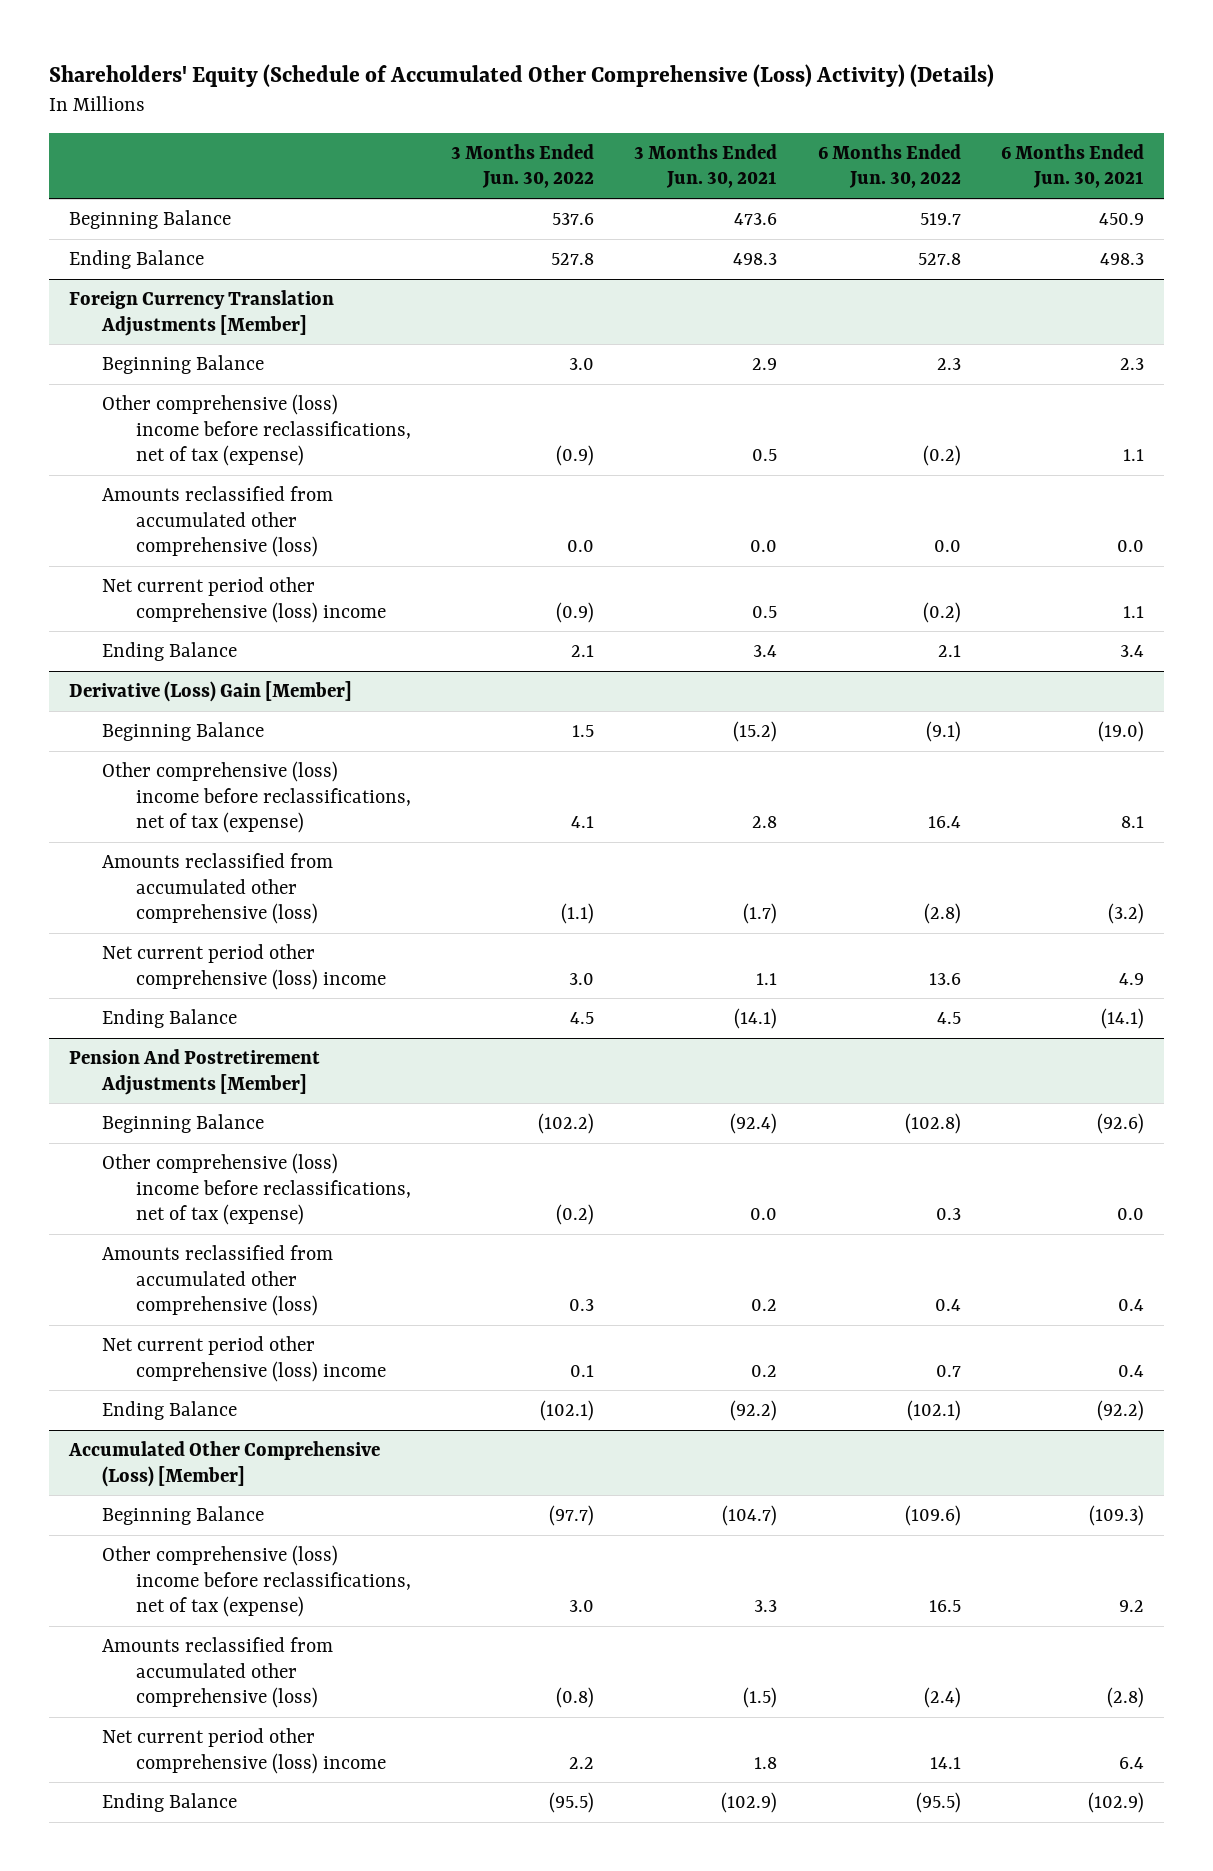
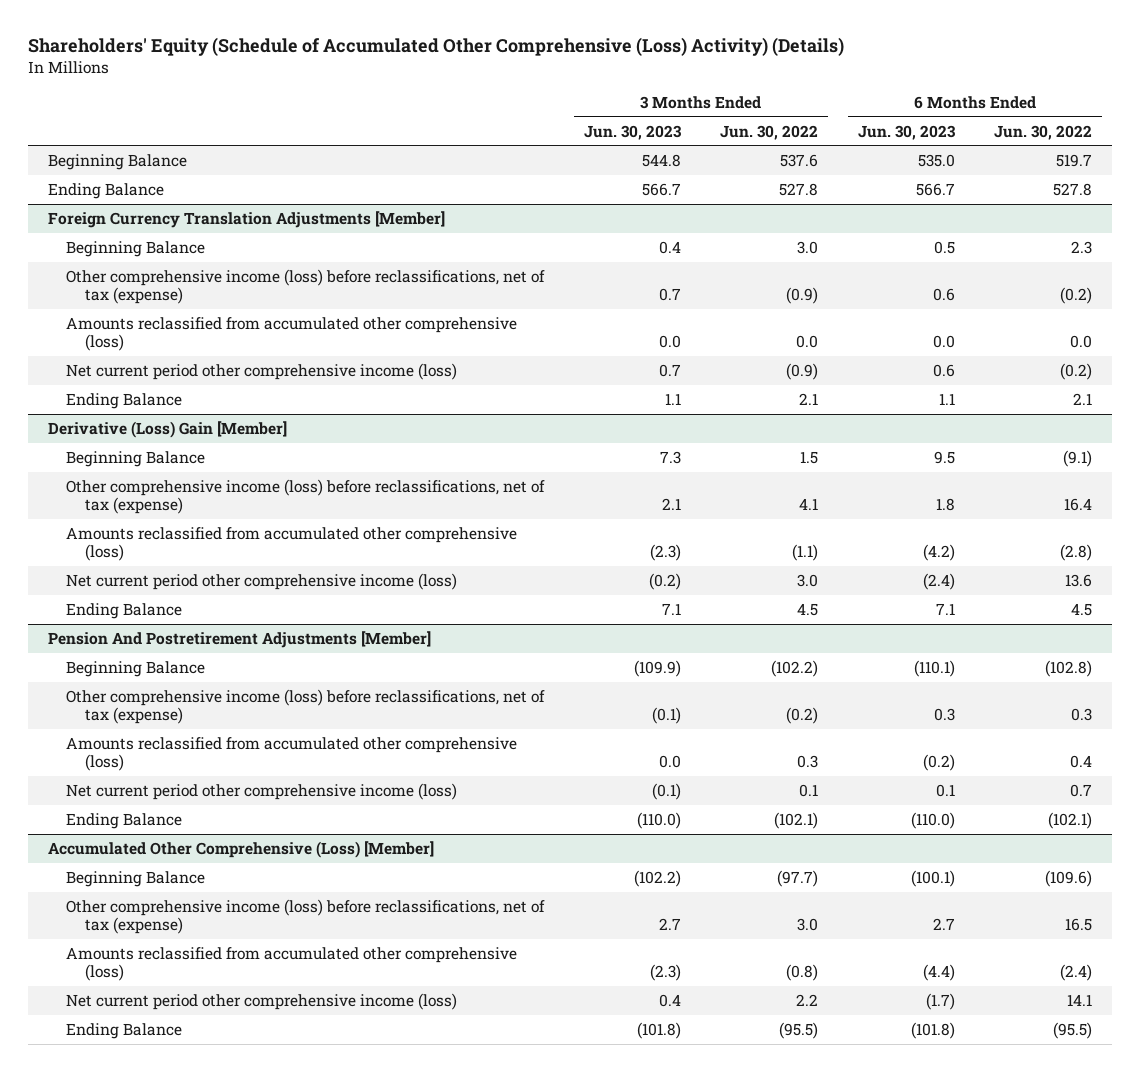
- | 3 Months Ended Jun. 30, 2022 | 3 Months Ended Jun. 30, 2021 | 6 Months Ended Jun. 30, 2022 | 6 Months Ended Jun. 30, 2021
+ | 3 Months Ended Jun. 30, 2023 | 3 Months Ended Jun. 30, 2022 | 6 Months Ended Jun. 30, 2023 | 6 Months Ended Jun. 30, 2022
@ Foreign Currency Translation Adjustments [Member]
- Other comprehensive (loss) income before reclassifications, net of tax (expense) | (0.9) | 0.5 | (0.2) | 1.1
+ Other comprehensive income (loss) before reclassifications, net of tax (expense) | 0.7 | (0.9) | 0.6 | (0.2)
- Net current period other comprehensive (loss) income | (0.9) | 0.5 | (0.2) | 1.1
+ Net current period other comprehensive income (loss) | 0.7 | (0.9) | 0.6 | (0.2)
@ Derivative (Loss) Gain [Member]
- Other comprehensive (loss) income before reclassifications, net of tax (expense) | 4.1 | 2.8 | 16.4 | 8.1
+ Other comprehensive income (loss) before reclassifications, net of tax (expense) | 2.1 | 4.1 | 1.8 | 16.4
- Net current period other comprehensive (loss) income | 3.0 | 1.1 | 13.6 | 4.9
+ Net current period other comprehensive income (loss) | (0.2) | 3.0 | (2.4) | 13.6
@ Pension And Postretirement Adjustments [Member]
- Other comprehensive (loss) income before reclassifications, net of tax (expense) | (0.2) | 0.0 | 0.3 | 0.0
+ Other comprehensive income (loss) before reclassifications, net of tax (expense) | (0.1) | (0.2) | 0.3 | 0.3
- Net current period other comprehensive (loss) income | 0.1 | 0.2 | 0.7 | 0.4
+ Net current period other comprehensive income (loss) | (0.1) | 0.1 | 0.1 | 0.7
@ Accumulated Other Comprehensive (Loss) [Member]
- Other comprehensive (loss) income before reclassifications, net of tax (expense) | 3.0 | 3.3 | 16.5 | 9.2
+ Other comprehensive income (loss) before reclassifications, net of tax (expense) | 2.7 | 3.0 | 2.7 | 16.5
- Net current period other comprehensive (loss) income | 2.2 | 1.8 | 14.1 | 6.4
+ Net current period other comprehensive income (loss) | 0.4 | 2.2 | (1.7) | 14.1

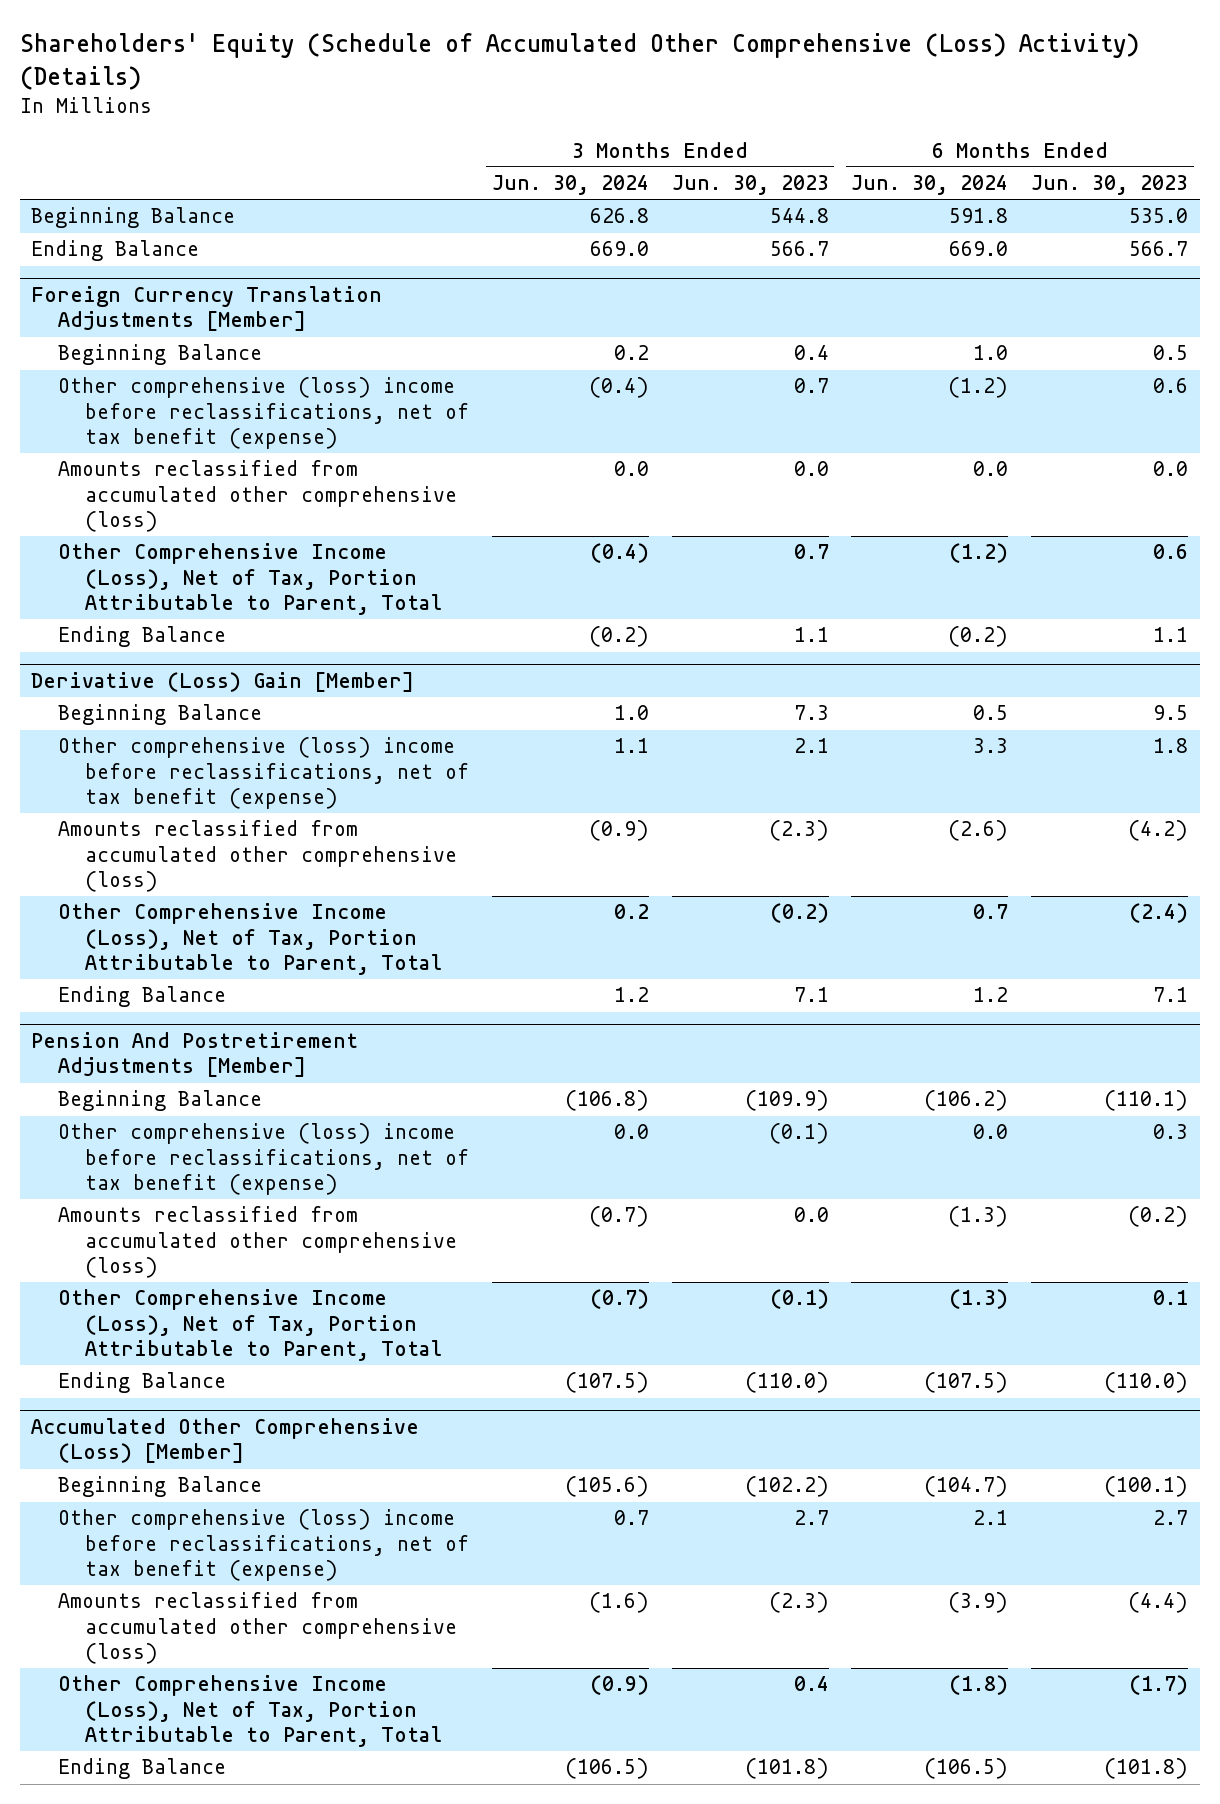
- | 3 Months Ended Jun. 30, 2023 | 3 Months Ended Jun. 30, 2022 | 6 Months Ended Jun. 30, 2023 | 6 Months Ended Jun. 30, 2022
+ | 3 Months Ended Jun. 30, 2024 | 3 Months Ended Jun. 30, 2023 | 6 Months Ended Jun. 30, 2024 | 6 Months Ended Jun. 30, 2023
@ Foreign Currency Translation Adjustments [Member]
- Other comprehensive income (loss) before reclassifications, net of tax (expense) | 0.7 | (0.9) | 0.6 | (0.2)
+ Other comprehensive (loss) income before reclassifications, net of tax benefit (expense) | (0.4) | 0.7 | (1.2) | 0.6
- Net current period other comprehensive income (loss) | 0.7 | (0.9) | 0.6 | (0.2)
+ Other Comprehensive Income (Loss), Net of Tax, Portion Attributable to Parent, Total | (0.4) | 0.7 | (1.2) | 0.6
@ Derivative (Loss) Gain [Member]
- Other comprehensive income (loss) before reclassifications, net of tax (expense) | 2.1 | 4.1 | 1.8 | 16.4
+ Other comprehensive (loss) income before reclassifications, net of tax benefit (expense) | 1.1 | 2.1 | 3.3 | 1.8
- Net current period other comprehensive income (loss) | (0.2) | 3.0 | (2.4) | 13.6
+ Other Comprehensive Income (Loss), Net of Tax, Portion Attributable to Parent, Total | 0.2 | (0.2) | 0.7 | (2.4)
@ Pension And Postretirement Adjustments [Member]
- Other comprehensive income (loss) before reclassifications, net of tax (expense) | (0.1) | (0.2) | 0.3 | 0.3
+ Other comprehensive (loss) income before reclassifications, net of tax benefit (expense) | 0.0 | (0.1) | 0.0 | 0.3
- Net current period other comprehensive income (loss) | (0.1) | 0.1 | 0.1 | 0.7
+ Other Comprehensive Income (Loss), Net of Tax, Portion Attributable to Parent, Total | (0.7) | (0.1) | (1.3) | 0.1
@ Accumulated Other Comprehensive (Loss) [Member]
- Other comprehensive income (loss) before reclassifications, net of tax (expense) | 2.7 | 3.0 | 2.7 | 16.5
+ Other comprehensive (loss) income before reclassifications, net of tax benefit (expense) | 0.7 | 2.7 | 2.1 | 2.7
- Net current period other comprehensive income (loss) | 0.4 | 2.2 | (1.7) | 14.1
+ Other Comprehensive Income (Loss), Net of Tax, Portion Attributable to Parent, Total | (0.9) | 0.4 | (1.8) | (1.7)

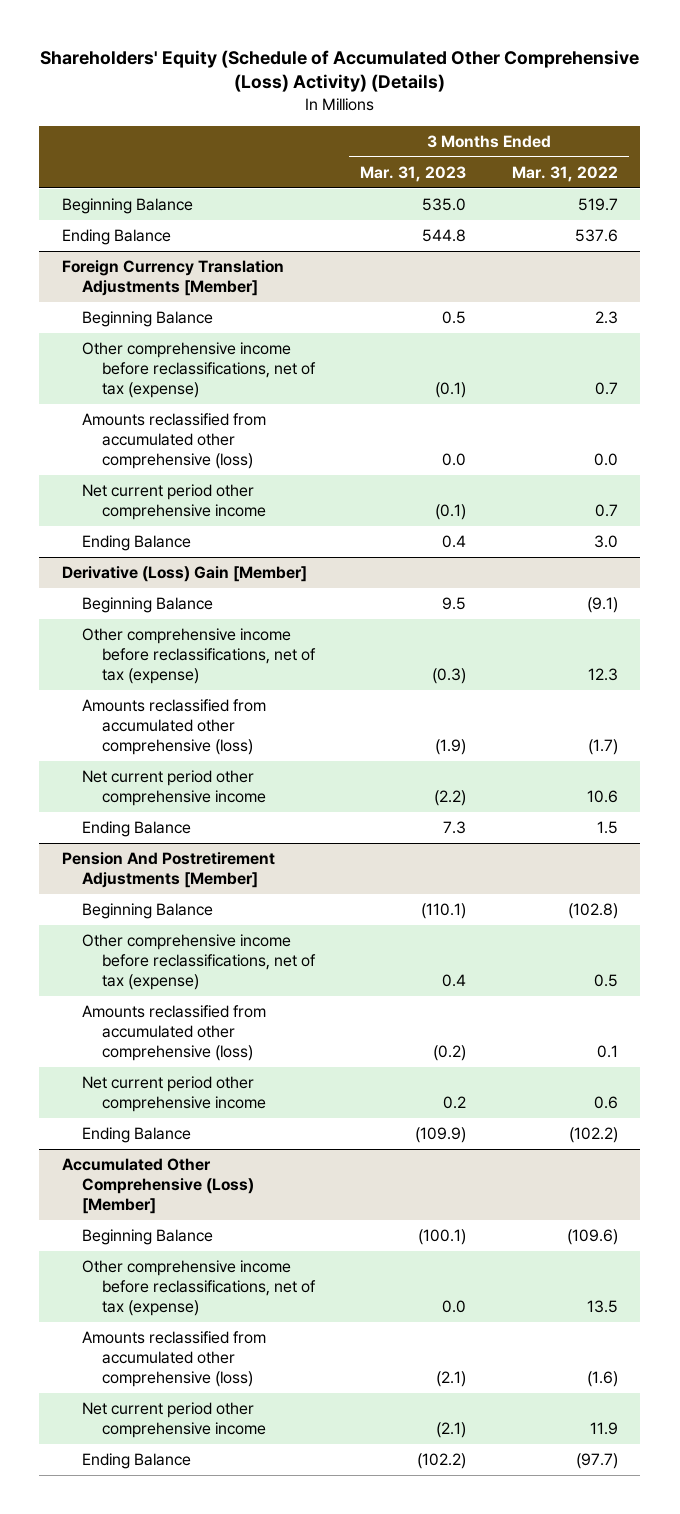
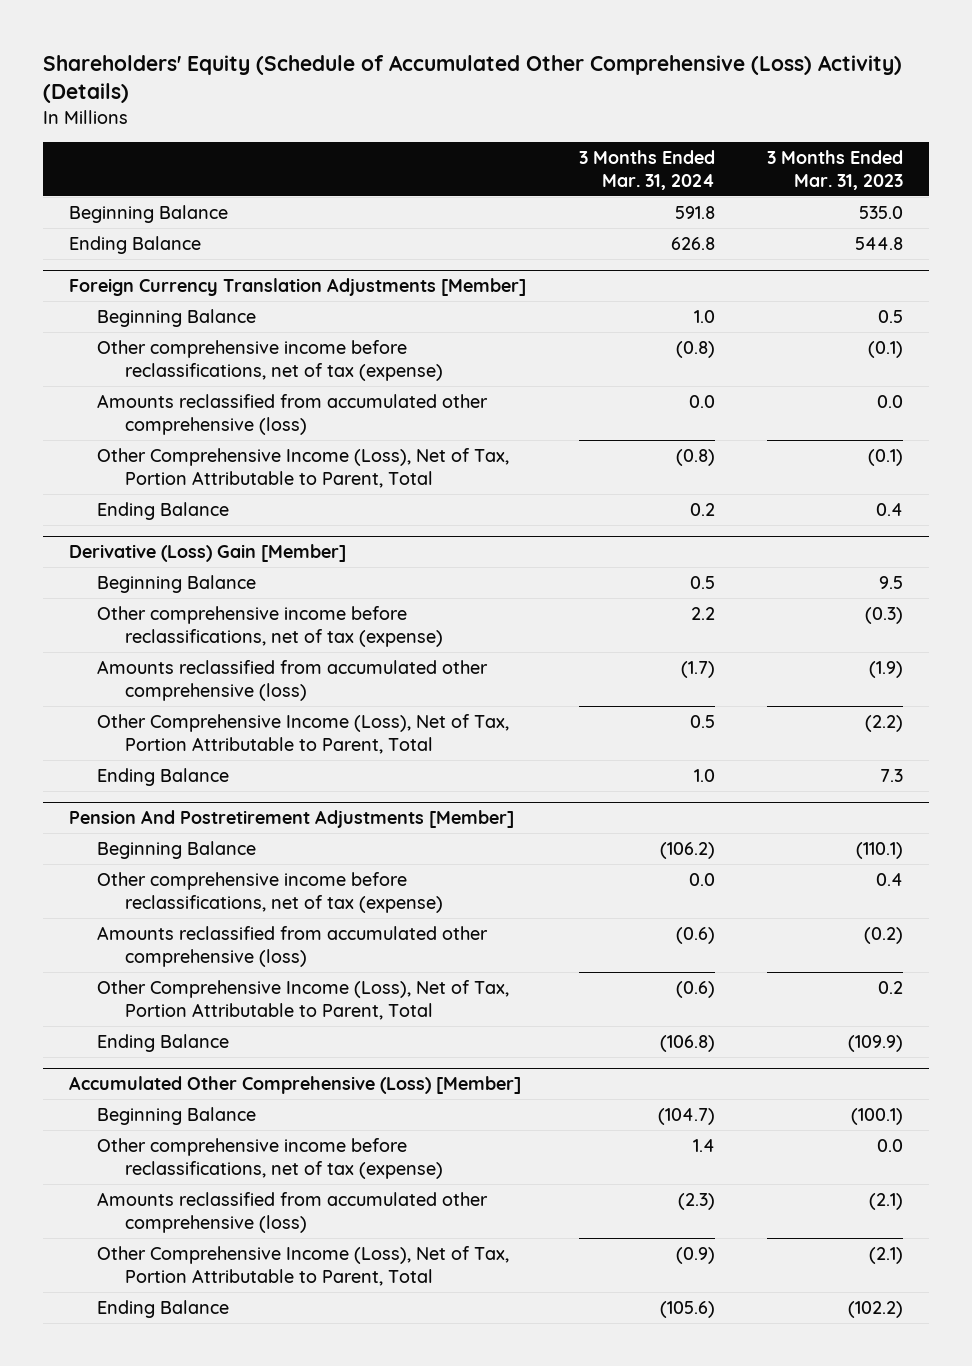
- | 3 Months Ended Mar. 31, 2023 | 3 Months Ended Mar. 31, 2022
+ | 3 Months Ended Mar. 31, 2024 | 3 Months Ended Mar. 31, 2023
@ Foreign Currency Translation Adjustments [Member]
- Net current period other comprehensive income | (0.1) | 0.7
+ Other Comprehensive Income (Loss), Net of Tax, Portion Attributable to Parent, Total | (0.8) | (0.1)
@ Derivative (Loss) Gain [Member]
- Net current period other comprehensive income | (2.2) | 10.6
+ Other Comprehensive Income (Loss), Net of Tax, Portion Attributable to Parent, Total | 0.5 | (2.2)
@ Pension And Postretirement Adjustments [Member]
- Net current period other comprehensive income | 0.2 | 0.6
+ Other Comprehensive Income (Loss), Net of Tax, Portion Attributable to Parent, Total | (0.6) | 0.2
@ Accumulated Other Comprehensive (Loss) [Member]
- Net current period other comprehensive income | (2.1) | 11.9
+ Other Comprehensive Income (Loss), Net of Tax, Portion Attributable to Parent, Total | (0.9) | (2.1)

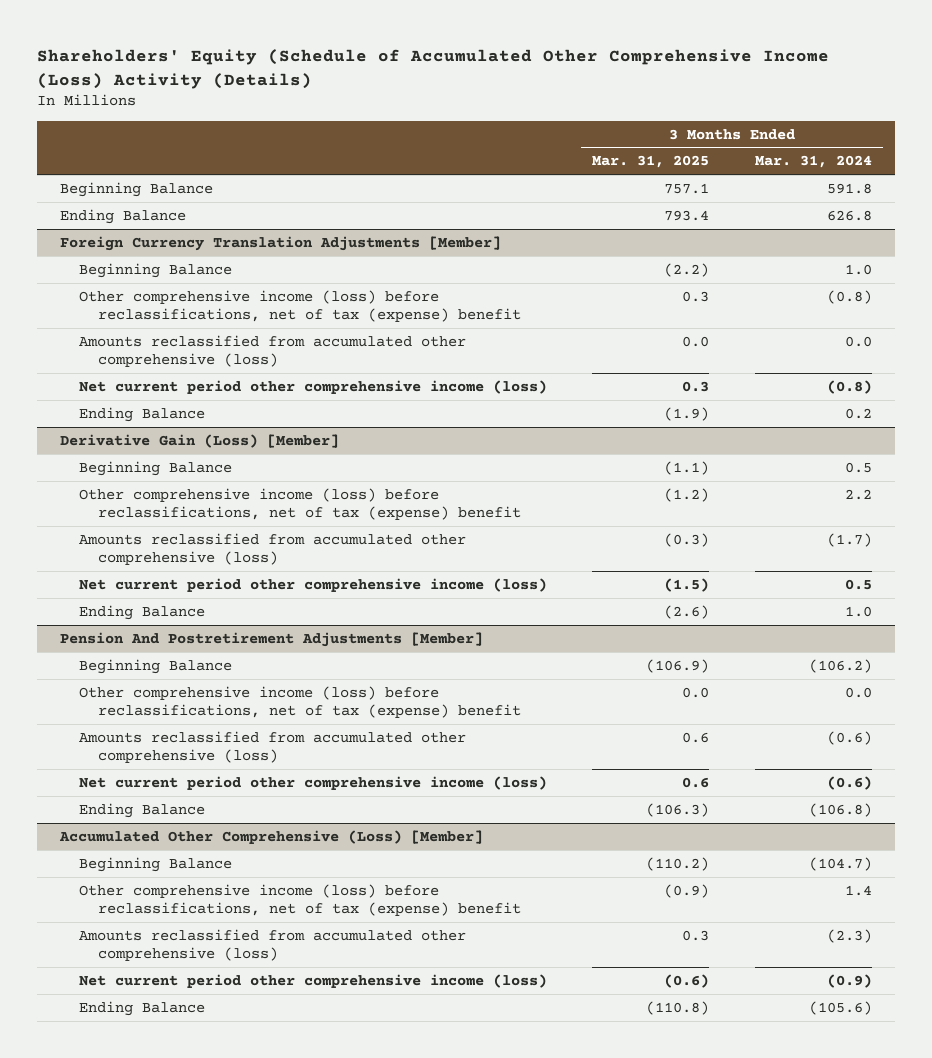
- Shareholders' Equity (Schedule of Accumulated Other Comprehensive (Loss) Activity) (Details)
+ Shareholders' Equity (Schedule of Accumulated Other Comprehensive Income (Loss) Activity (Details)
- | 3 Months Ended Mar. 31, 2024 | 3 Months Ended Mar. 31, 2023
+ | 3 Months Ended Mar. 31, 2025 | 3 Months Ended Mar. 31, 2024
@ Foreign Currency Translation Adjustments [Member]
- Other comprehensive income before reclassifications, net of tax (expense) | (0.8) | (0.1)
+ Other comprehensive income (loss) before reclassifications, net of tax (expense) benefit | 0.3 | (0.8)
- Other Comprehensive Income (Loss), Net of Tax, Portion Attributable to Parent, Total | (0.8) | (0.1)
+ Net current period other comprehensive income (loss) | 0.3 | (0.8)
- Derivative (Loss) Gain [Member]
+ Derivative Gain (Loss) [Member]
- Other comprehensive income before reclassifications, net of tax (expense) | 2.2 | (0.3)
+ Other comprehensive income (loss) before reclassifications, net of tax (expense) benefit | (1.2) | 2.2
- Other Comprehensive Income (Loss), Net of Tax, Portion Attributable to Parent, Total | 0.5 | (2.2)
+ Net current period other comprehensive income (loss) | (1.5) | 0.5
@ Pension And Postretirement Adjustments [Member]
- Other comprehensive income before reclassifications, net of tax (expense) | 0.0 | 0.4
+ Other comprehensive income (loss) before reclassifications, net of tax (expense) benefit | 0.0 | 0.0
- Other Comprehensive Income (Loss), Net of Tax, Portion Attributable to Parent, Total | (0.6) | 0.2
+ Net current period other comprehensive income (loss) | 0.6 | (0.6)
@ Accumulated Other Comprehensive (Loss) [Member]
- Other comprehensive income before reclassifications, net of tax (expense) | 1.4 | 0.0
+ Other comprehensive income (loss) before reclassifications, net of tax (expense) benefit | (0.9) | 1.4
- Other Comprehensive Income (Loss), Net of Tax, Portion Attributable to Parent, Total | (0.9) | (2.1)
+ Net current period other comprehensive income (loss) | (0.6) | (0.9)

